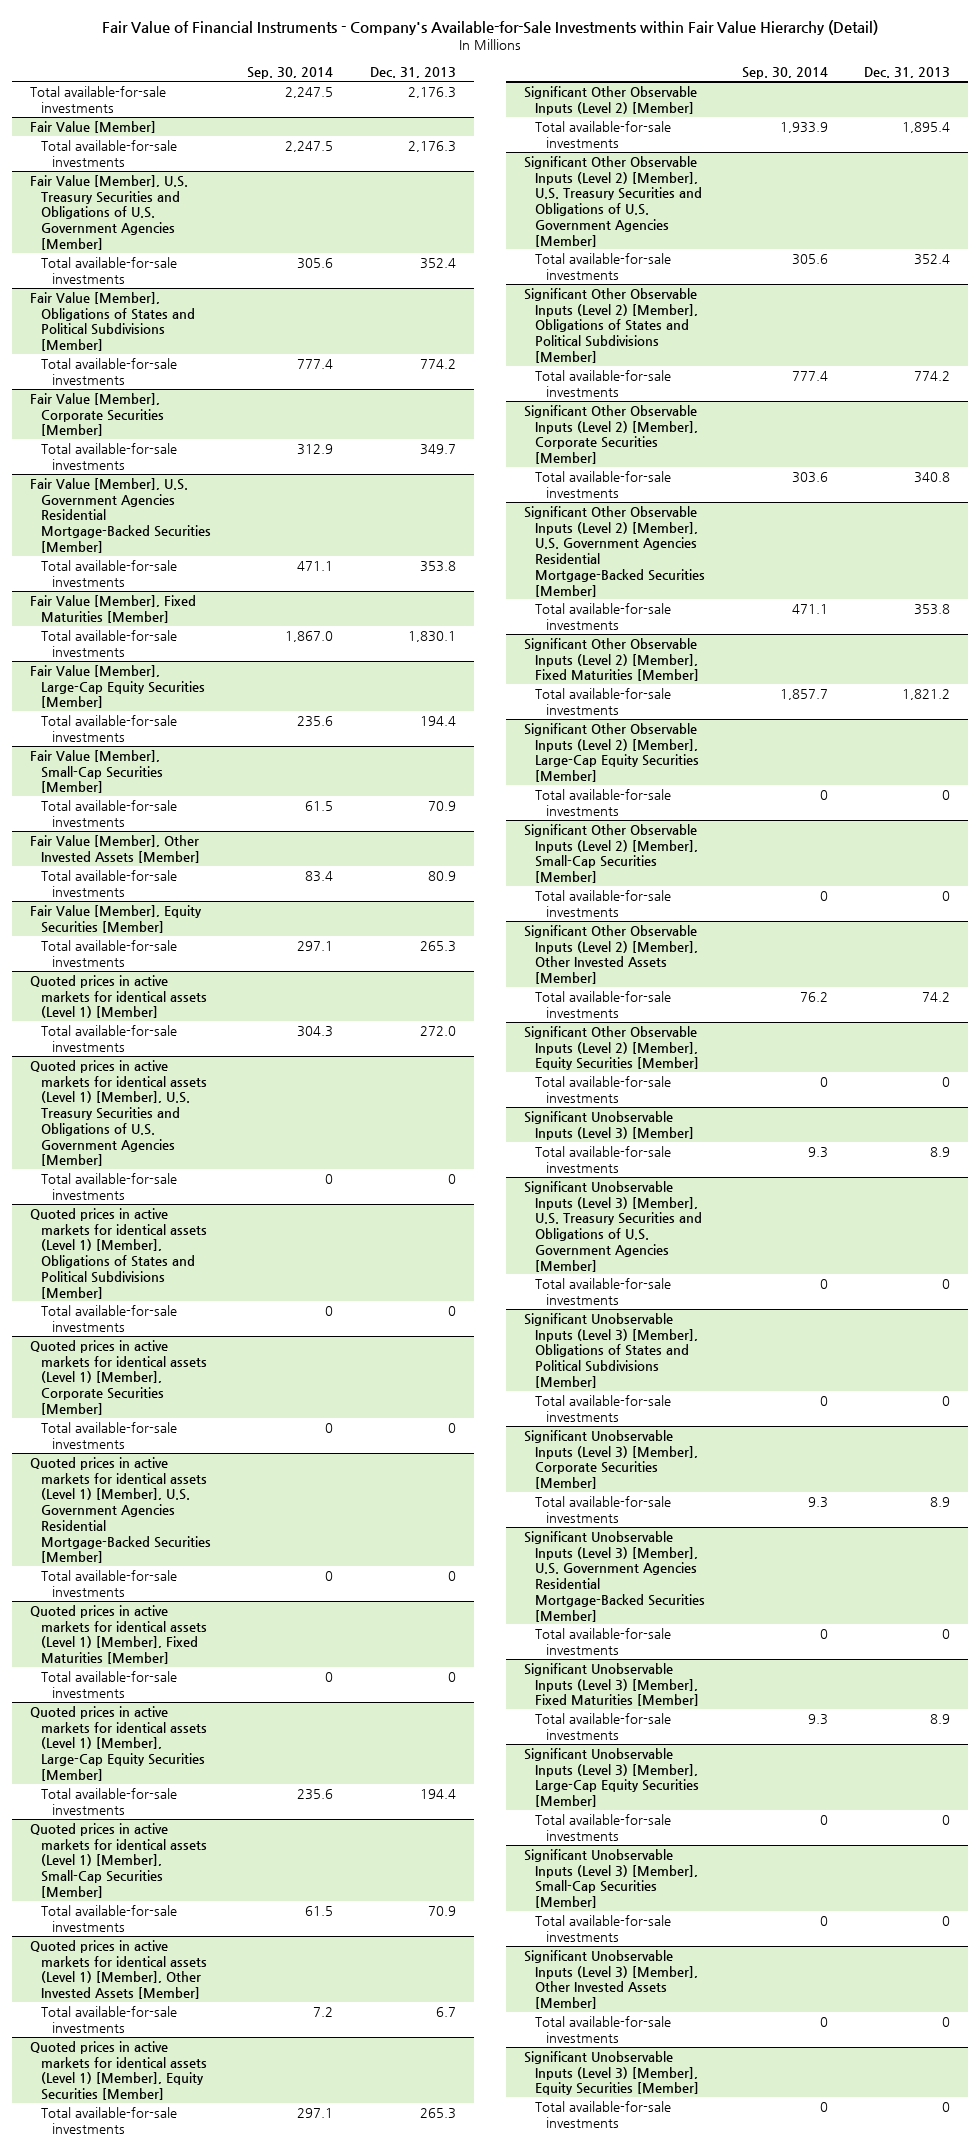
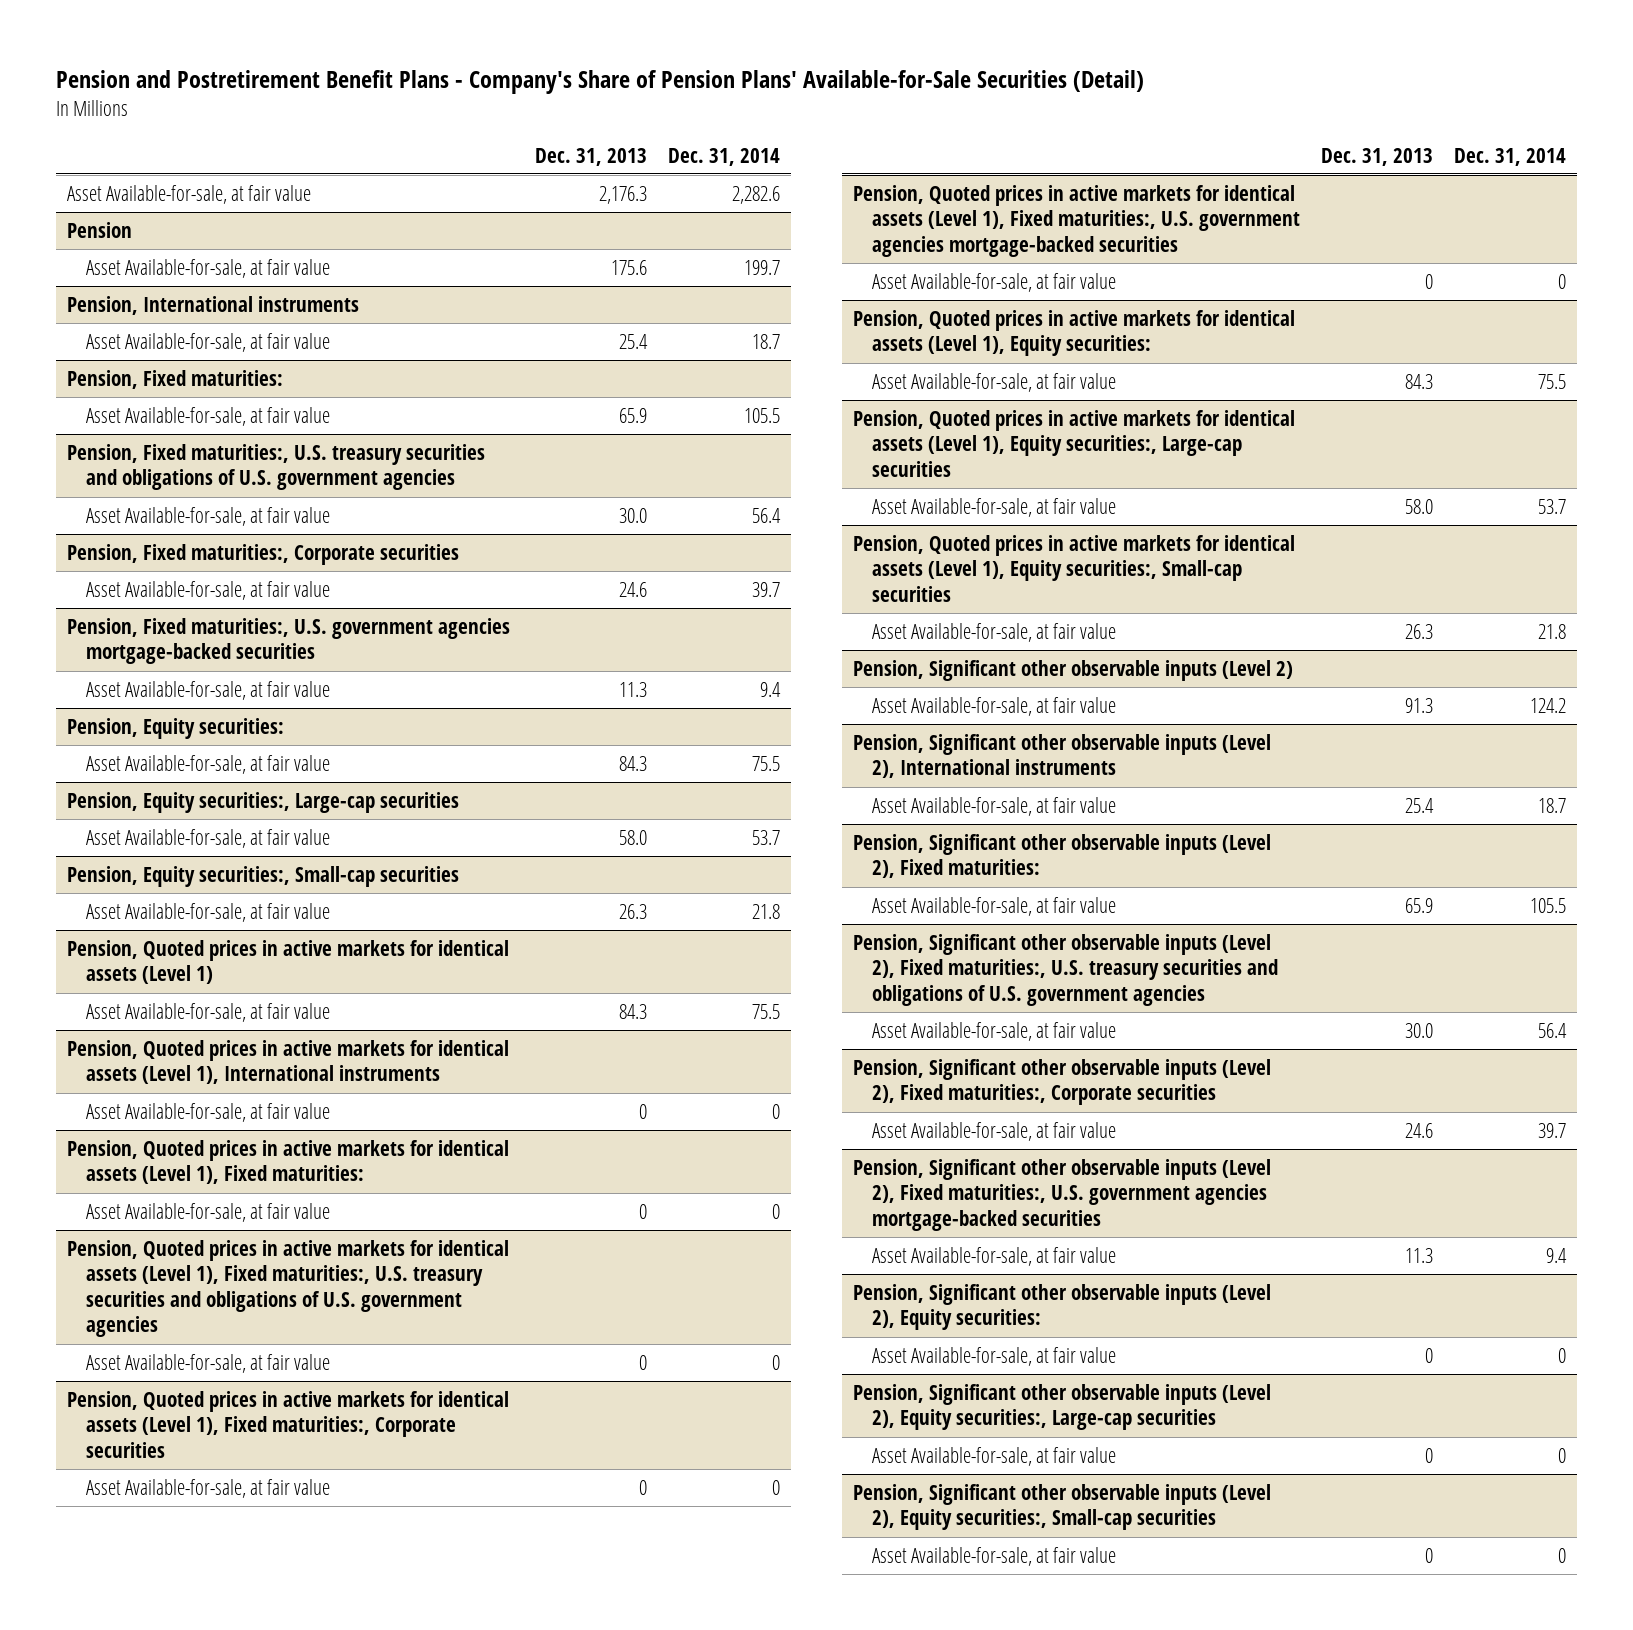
- Fair Value of Financial Instruments - Company's Available-for-Sale Investments within Fair Value Hierarchy (Detail)
+ Pension and Postretirement Benefit Plans - Company's Share of Pension Plans' Available-for-Sale Securities (Detail)
- | Sep. 30, 2014 | Dec. 31, 2013
+ | Dec. 31, 2013 | Dec. 31, 2014
- Total available-for-sale investments | 2,247.5 | 2,176.3
- Fair Value [Member]
- Total available-for-sale investments | 2,247.5 | 2,176.3
- Fair Value [Member], U.S. Treasury Securities and Obligations of U.S. Government Agencies [Member]
- Total available-for-sale investments | 305.6 | 352.4
- Fair Value [Member], Obligations of States and Political Subdivisions [Member]
- Total available-for-sale investments | 777.4 | 774.2
- Fair Value [Member], Corporate Securities [Member]
- Total available-for-sale investments | 312.9 | 349.7
- Fair Value [Member], U.S. Government Agencies Residential Mortgage-Backed Securities [Member]
- Total available-for-sale investments | 471.1 | 353.8
- Fair Value [Member], Fixed Maturities [Member]
- Total available-for-sale investments | 1,867.0 | 1,830.1
- Fair Value [Member], Large-Cap Equity Securities [Member]
- Total available-for-sale investments | 235.6 | 194.4
- Fair Value [Member], Small-Cap Securities [Member]
- Total available-for-sale investments | 61.5 | 70.9
- Fair Value [Member], Other Invested Assets [Member]
- Total available-for-sale investments | 83.4 | 80.9
- Fair Value [Member], Equity Securities [Member]
- Total available-for-sale investments | 297.1 | 265.3
- Quoted prices in active markets for identical assets (Level 1) [Member]
- Total available-for-sale investments | 304.3 | 272.0
- Quoted prices in active markets for identical assets (Level 1) [Member], U.S. Treasury Securities and Obligations of U.S. Government Agencies [Member]
- Total available-for-sale investments | 0 | 0
- Quoted prices in active markets for identical assets (Level 1) [Member], Obligations of States and Political Subdivisions [Member]
- Total available-for-sale investments | 0 | 0
- Quoted prices in active markets for identical assets (Level 1) [Member], Corporate Securities [Member]
- Total available-for-sale investments | 0 | 0
- Quoted prices in active markets for identical assets (Level 1) [Member], U.S. Government Agencies Residential Mortgage-Backed Securities [Member]
- Total available-for-sale investments | 0 | 0
- Quoted prices in active markets for identical assets (Level 1) [Member], Fixed Maturities [Member]
- Total available-for-sale investments | 0 | 0
- Quoted prices in active markets for identical assets (Level 1) [Member], Large-Cap Equity Securities [Member]
- Total available-for-sale investments | 235.6 | 194.4
- Quoted prices in active markets for identical assets (Level 1) [Member], Small-Cap Securities [Member]
- Total available-for-sale investments | 61.5 | 70.9
- Quoted prices in active markets for identical assets (Level 1) [Member], Other Invested Assets [Member]
- Total available-for-sale investments | 7.2 | 6.7
- Quoted prices in active markets for identical assets (Level 1) [Member], Equity Securities [Member]
- Total available-for-sale investments | 297.1 | 265.3
- Significant Other Observable Inputs (Level 2) [Member]
- Total available-for-sale investments | 1,933.9 | 1,895.4
- Significant Other Observable Inputs (Level 2) [Member], U.S. Treasury Securities and Obligations of U.S. Government Agencies [Member]
- Total available-for-sale investments | 305.6 | 352.4
- Significant Other Observable Inputs (Level 2) [Member], Obligations of States and Political Subdivisions [Member]
- Total available-for-sale investments | 777.4 | 774.2
- Significant Other Observable Inputs (Level 2) [Member], Corporate Securities [Member]
- Total available-for-sale investments | 303.6 | 340.8
- Significant Other Observable Inputs (Level 2) [Member], U.S. Government Agencies Residential Mortgage-Backed Securities [Member]
- Total available-for-sale investments | 471.1 | 353.8
- Significant Other Observable Inputs (Level 2) [Member], Fixed Maturities [Member]
- Total available-for-sale investments | 1,857.7 | 1,821.2
- Significant Other Observable Inputs (Level 2) [Member], Large-Cap Equity Securities [Member]
- Total available-for-sale investments | 0 | 0
- Significant Other Observable Inputs (Level 2) [Member], Small-Cap Securities [Member]
- Total available-for-sale investments | 0 | 0
- Significant Other Observable Inputs (Level 2) [Member], Other Invested Assets [Member]
- Total available-for-sale investments | 76.2 | 74.2
- Significant Other Observable Inputs (Level 2) [Member], Equity Securities [Member]
- Total available-for-sale investments | 0 | 0
- Significant Unobservable Inputs (Level 3) [Member]
- Total available-for-sale investments | 9.3 | 8.9
- Significant Unobservable Inputs (Level 3) [Member], U.S. Treasury Securities and Obligations of U.S. Government Agencies [Member]
- Total available-for-sale investments | 0 | 0
- Significant Unobservable Inputs (Level 3) [Member], Obligations of States and Political Subdivisions [Member]
- Total available-for-sale investments | 0 | 0
- Significant Unobservable Inputs (Level 3) [Member], Corporate Securities [Member]
- Total available-for-sale investments | 9.3 | 8.9
- Significant Unobservable Inputs (Level 3) [Member], U.S. Government Agencies Residential Mortgage-Backed Securities [Member]
- Total available-for-sale investments | 0 | 0
- Significant Unobservable Inputs (Level 3) [Member], Fixed Maturities [Member]
- Total available-for-sale investments | 9.3 | 8.9
- Significant Unobservable Inputs (Level 3) [Member], Large-Cap Equity Securities [Member]
- Total available-for-sale investments | 0 | 0
- Significant Unobservable Inputs (Level 3) [Member], Small-Cap Securities [Member]
- Total available-for-sale investments | 0 | 0
- Significant Unobservable Inputs (Level 3) [Member], Other Invested Assets [Member]
- Total available-for-sale investments | 0 | 0
- Significant Unobservable Inputs (Level 3) [Member], Equity Securities [Member]
- Total available-for-sale investments | 0 | 0
+ Asset Available-for-sale, at fair value | 2,176.3 | 2,282.6
+ Pension
+ Asset Available-for-sale, at fair value | 175.6 | 199.7
+ Pension, International instruments
+ Asset Available-for-sale, at fair value | 25.4 | 18.7
+ Pension, Fixed maturities:
+ Asset Available-for-sale, at fair value | 65.9 | 105.5
+ Pension, Fixed maturities:, U.S. treasury securities and obligations of U.S. government agencies
+ Asset Available-for-sale, at fair value | 30.0 | 56.4
+ Pension, Fixed maturities:, Corporate securities
+ Asset Available-for-sale, at fair value | 24.6 | 39.7
+ Pension, Fixed maturities:, U.S. government agencies mortgage-backed securities
+ Asset Available-for-sale, at fair value | 11.3 | 9.4
+ Pension, Equity securities:
+ Asset Available-for-sale, at fair value | 84.3 | 75.5
+ Pension, Equity securities:, Large-cap securities
+ Asset Available-for-sale, at fair value | 58.0 | 53.7
+ Pension, Equity securities:, Small-cap securities
+ Asset Available-for-sale, at fair value | 26.3 | 21.8
+ Pension, Quoted prices in active markets for identical assets (Level 1)
+ Asset Available-for-sale, at fair value | 84.3 | 75.5
+ Pension, Quoted prices in active markets for identical assets (Level 1), International instruments
+ Asset Available-for-sale, at fair value | 0 | 0
+ Pension, Quoted prices in active markets for identical assets (Level 1), Fixed maturities:
+ Asset Available-for-sale, at fair value | 0 | 0
+ Pension, Quoted prices in active markets for identical assets (Level 1), Fixed maturities:, U.S. treasury securities and obligations of U.S. government agencies
+ Asset Available-for-sale, at fair value | 0 | 0
+ Pension, Quoted prices in active markets for identical assets (Level 1), Fixed maturities:, Corporate securities
+ Asset Available-for-sale, at fair value | 0 | 0
+ Pension, Quoted prices in active markets for identical assets (Level 1), Fixed maturities:, U.S. government agencies mortgage-backed securities
+ Asset Available-for-sale, at fair value | 0 | 0
+ Pension, Quoted prices in active markets for identical assets (Level 1), Equity securities:
+ Asset Available-for-sale, at fair value | 84.3 | 75.5
+ Pension, Quoted prices in active markets for identical assets (Level 1), Equity securities:, Large-cap securities
+ Asset Available-for-sale, at fair value | 58.0 | 53.7
+ Pension, Quoted prices in active markets for identical assets (Level 1), Equity securities:, Small-cap securities
+ Asset Available-for-sale, at fair value | 26.3 | 21.8
+ Pension, Significant other observable inputs (Level 2)
+ Asset Available-for-sale, at fair value | 91.3 | 124.2
+ Pension, Significant other observable inputs (Level 2), International instruments
+ Asset Available-for-sale, at fair value | 25.4 | 18.7
+ Pension, Significant other observable inputs (Level 2), Fixed maturities:
+ Asset Available-for-sale, at fair value | 65.9 | 105.5
+ Pension, Significant other observable inputs (Level 2), Fixed maturities:, U.S. treasury securities and obligations of U.S. government agencies
+ Asset Available-for-sale, at fair value | 30.0 | 56.4
+ Pension, Significant other observable inputs (Level 2), Fixed maturities:, Corporate securities
+ Asset Available-for-sale, at fair value | 24.6 | 39.7
+ Pension, Significant other observable inputs (Level 2), Fixed maturities:, U.S. government agencies mortgage-backed securities
+ Asset Available-for-sale, at fair value | 11.3 | 9.4
+ Pension, Significant other observable inputs (Level 2), Equity securities:
+ Asset Available-for-sale, at fair value | 0 | 0
+ Pension, Significant other observable inputs (Level 2), Equity securities:, Large-cap securities
+ Asset Available-for-sale, at fair value | 0 | 0
+ Pension, Significant other observable inputs (Level 2), Equity securities:, Small-cap securities
+ Asset Available-for-sale, at fair value | 0 | 0

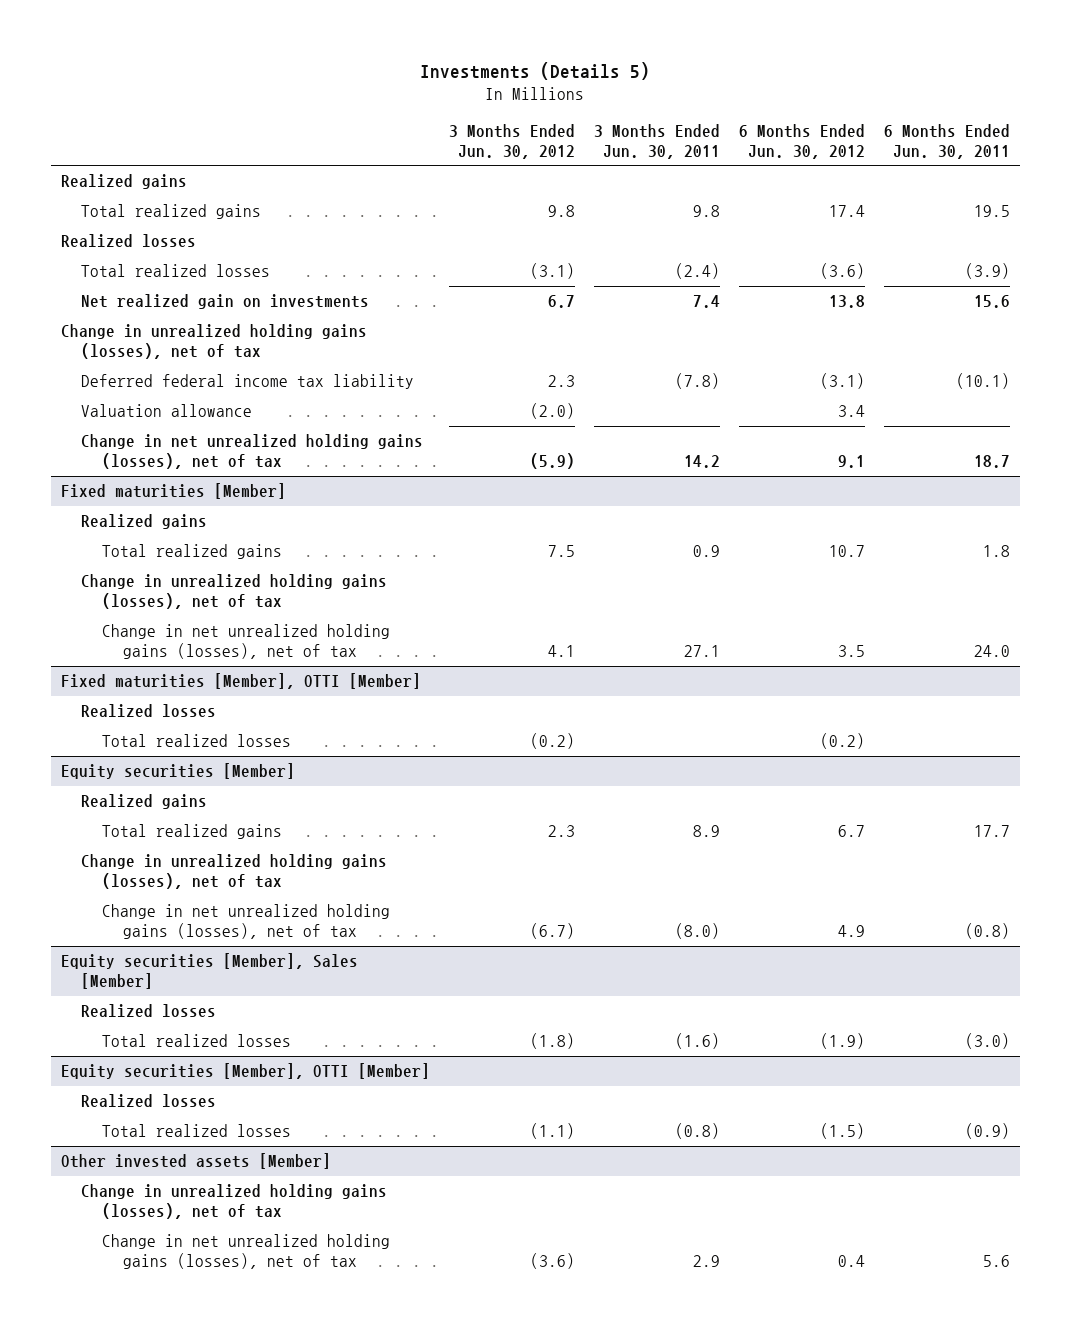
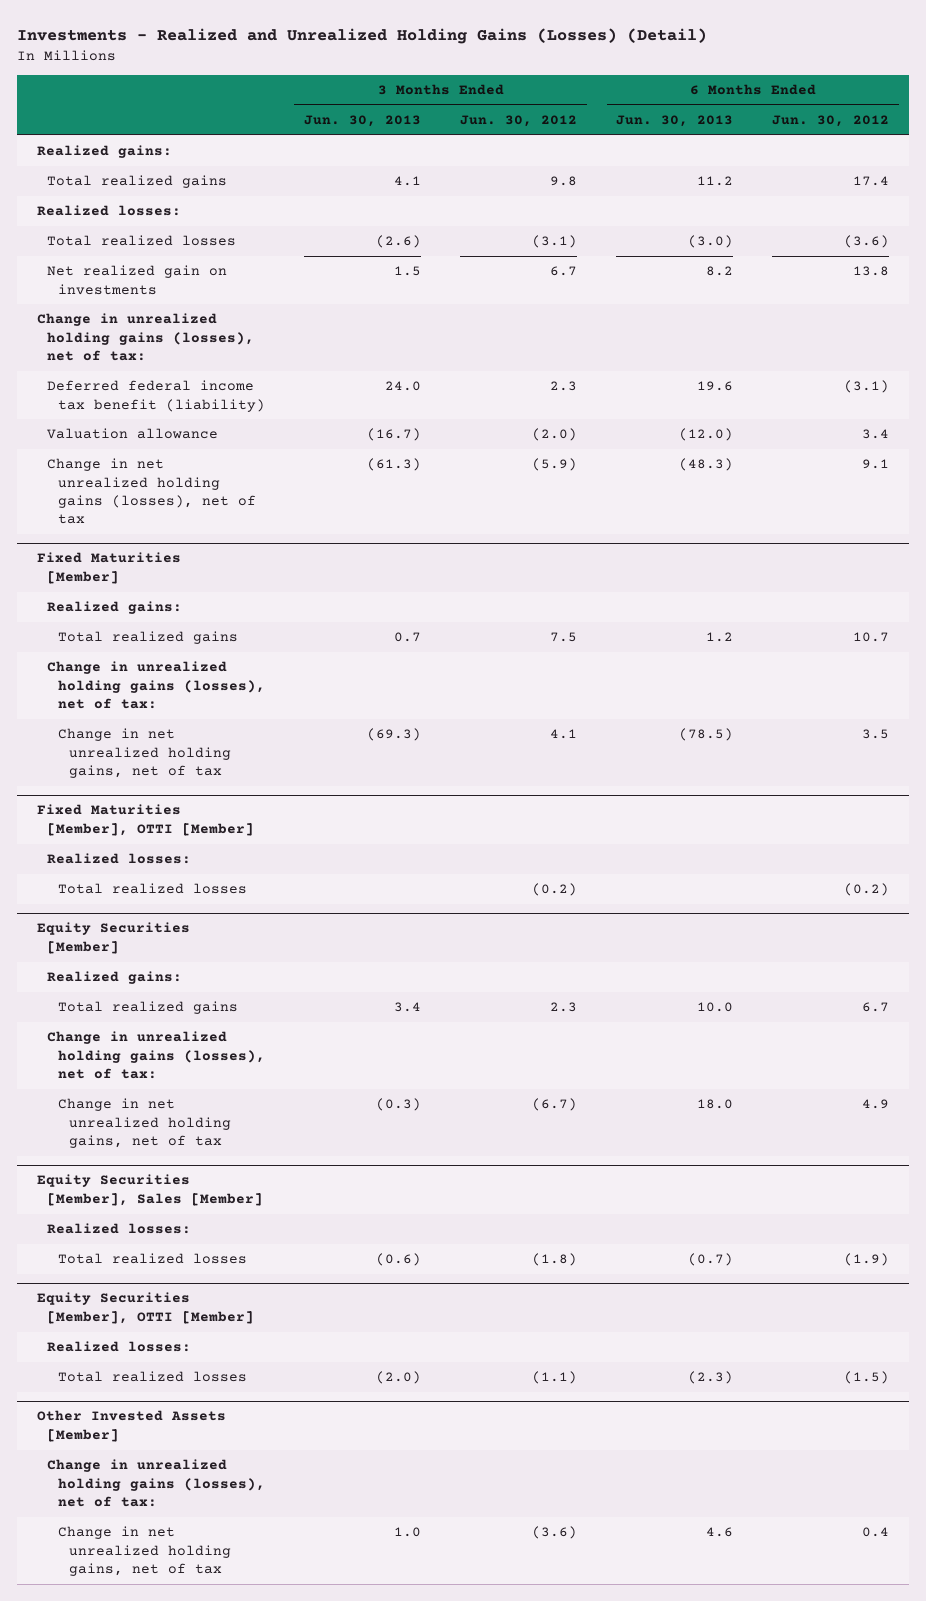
- Investments (Details 5)
+ Investments - Realized and Unrealized Holding Gains (Losses) (Detail)
- | 3 Months Ended Jun. 30, 2012 | 3 Months Ended Jun. 30, 2011 | 6 Months Ended Jun. 30, 2012 | 6 Months Ended Jun. 30, 2011
+ | 3 Months Ended Jun. 30, 2013 | 3 Months Ended Jun. 30, 2012 | 6 Months Ended Jun. 30, 2013 | 6 Months Ended Jun. 30, 2012
- Realized gains
+ Realized gains:
- Realized losses
+ Realized losses:
- Change in unrealized holding gains (losses), net of tax
- Deferred federal income tax liability | 2.3 | (7.8) | (3.1) | (10.1)
+ Change in unrealized holding gains (losses), net of tax:
+ Deferred federal income tax benefit (liability) | 24.0 | 2.3 | 19.6 | (3.1)
- Fixed maturities [Member]
- Realized gains
+ Fixed Maturities [Member]
+ Realized gains:
- Change in unrealized holding gains (losses), net of tax
- Change in net unrealized holding gains (losses), net of tax | 4.1 | 27.1 | 3.5 | 24.0
- Fixed maturities [Member], OTTI [Member]
- Realized losses
+ Change in unrealized holding gains (losses), net of tax:
+ Change in net unrealized holding gains, net of tax | (69.3) | 4.1 | (78.5) | 3.5
+ Fixed Maturities [Member], OTTI [Member]
+ Realized losses:
- Equity securities [Member]
- Realized gains
+ Equity Securities [Member]
+ Realized gains:
- Change in unrealized holding gains (losses), net of tax
- Change in net unrealized holding gains (losses), net of tax | (6.7) | (8.0) | 4.9 | (0.8)
- Equity securities [Member], Sales [Member]
- Realized losses
+ Change in unrealized holding gains (losses), net of tax:
+ Change in net unrealized holding gains, net of tax | (0.3) | (6.7) | 18.0 | 4.9
+ Equity Securities [Member], Sales [Member]
+ Realized losses:
- Equity securities [Member], OTTI [Member]
- Realized losses
+ Equity Securities [Member], OTTI [Member]
+ Realized losses:
- Other invested assets [Member]
- Change in unrealized holding gains (losses), net of tax
- Change in net unrealized holding gains (losses), net of tax | (3.6) | 2.9 | 0.4 | 5.6
+ Other Invested Assets [Member]
+ Change in unrealized holding gains (losses), net of tax:
+ Change in net unrealized holding gains, net of tax | 1.0 | (3.6) | 4.6 | 0.4

